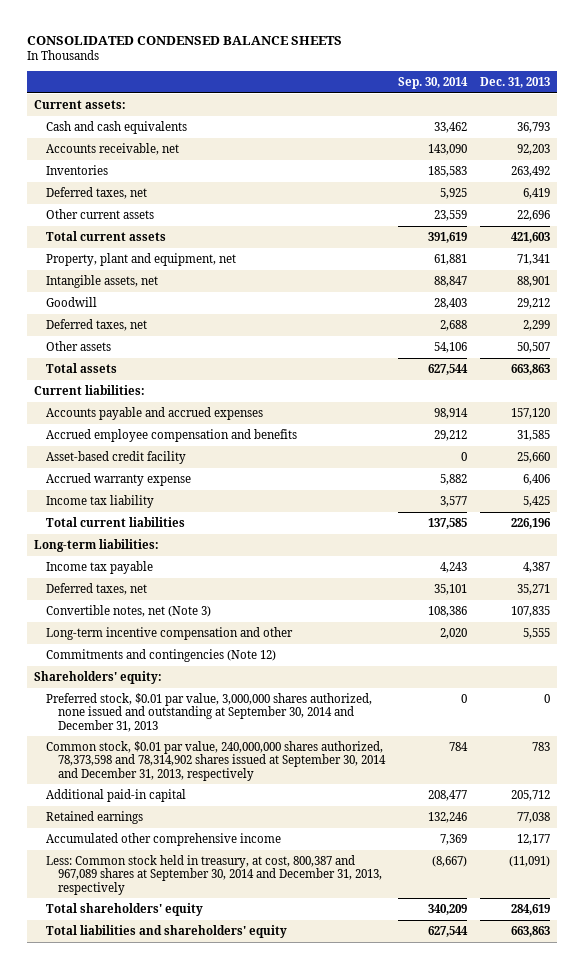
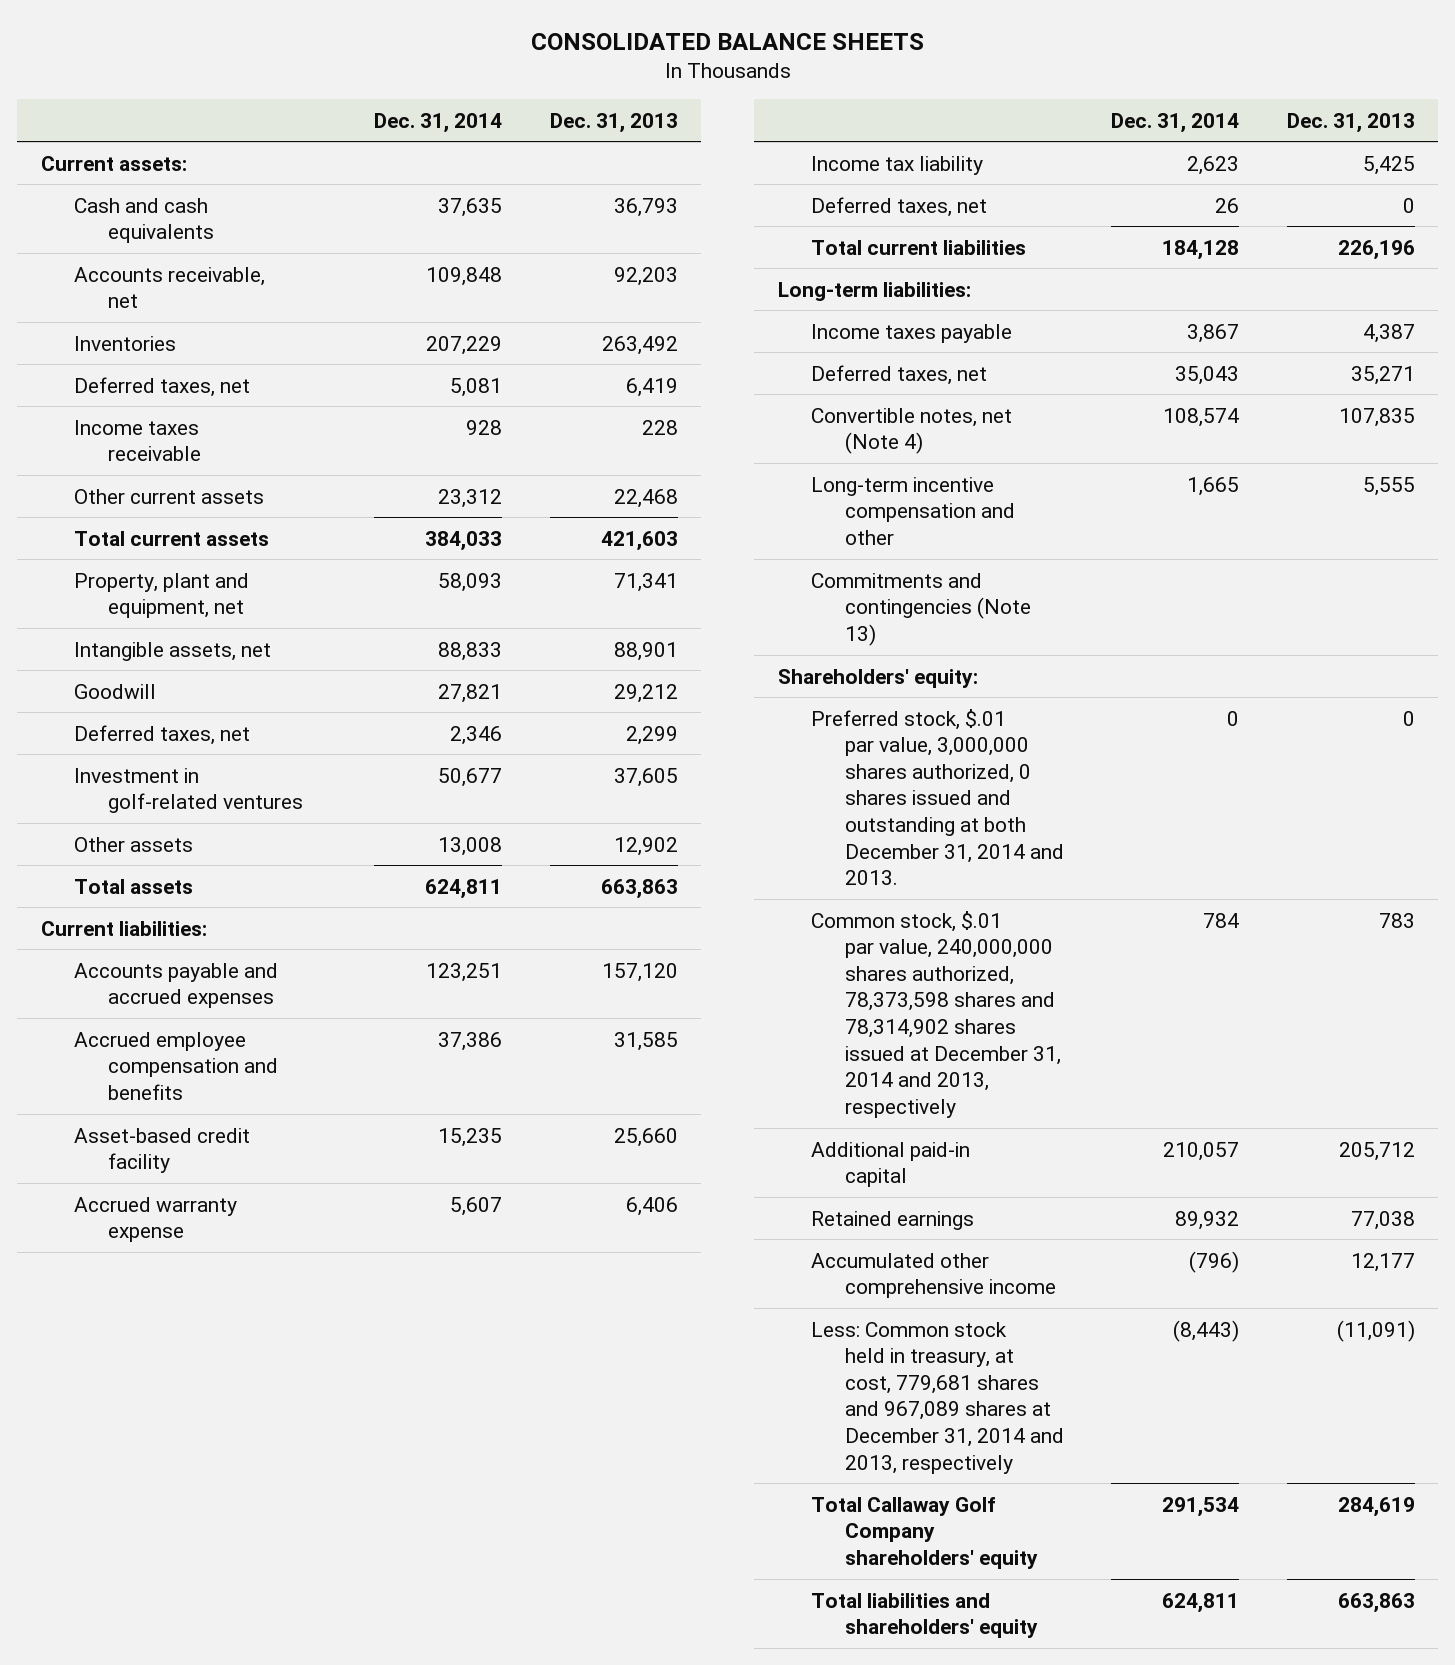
- CONSOLIDATED CONDENSED BALANCE SHEETS
+ CONSOLIDATED BALANCE SHEETS
- | Sep. 30, 2014 | Dec. 31, 2013
+ | Dec. 31, 2014 | Dec. 31, 2013
- Other current assets | 23,559 | 22,696
+ Income taxes receivable | 928 | 228
+ Other current assets | 23,312 | 22,468
- Other assets | 54,106 | 50,507
+ Investment in golf-related ventures | 50,677 | 37,605
+ Other assets | 13,008 | 12,902
+ Deferred taxes, net | 26 | 0
- Income tax payable | 4,243 | 4,387
+ Income taxes payable | 3,867 | 4,387
- Convertible notes, net (Note 3) | 108,386 | 107,835
+ Convertible notes, net (Note 4) | 108,574 | 107,835
- Commitments and contingencies (Note 12)
+ Commitments and contingencies (Note 13)
- Preferred stock, $0.01 par value, 3,000,000 shares authorized, none issued and outstanding at September 30, 2014 and December 31, 2013 | 0 | 0
- Common stock, $0.01 par value, 240,000,000 shares authorized, 78,373,598 and 78,314,902 shares issued at September 30, 2014 and December 31, 2013, respectively | 784 | 783
+ Preferred stock, $.01 par value, 3,000,000 shares authorized, 0 shares issued and outstanding at both December 31, 2014 and 2013. | 0 | 0
+ Common stock, $.01 par value, 240,000,000 shares authorized, 78,373,598 shares and 78,314,902 shares issued at December 31, 2014 and 2013, respectively | 784 | 783
- Less: Common stock held in treasury, at cost, 800,387 and 967,089 shares at September 30, 2014 and December 31, 2013, respectively | (8,667) | (11,091)
- Total shareholders' equity | 340,209 | 284,619
+ Less: Common stock held in treasury, at cost, 779,681 shares and 967,089 shares at December 31, 2014 and 2013, respectively | (8,443) | (11,091)
+ Total Callaway Golf Company shareholders' equity | 291,534 | 284,619

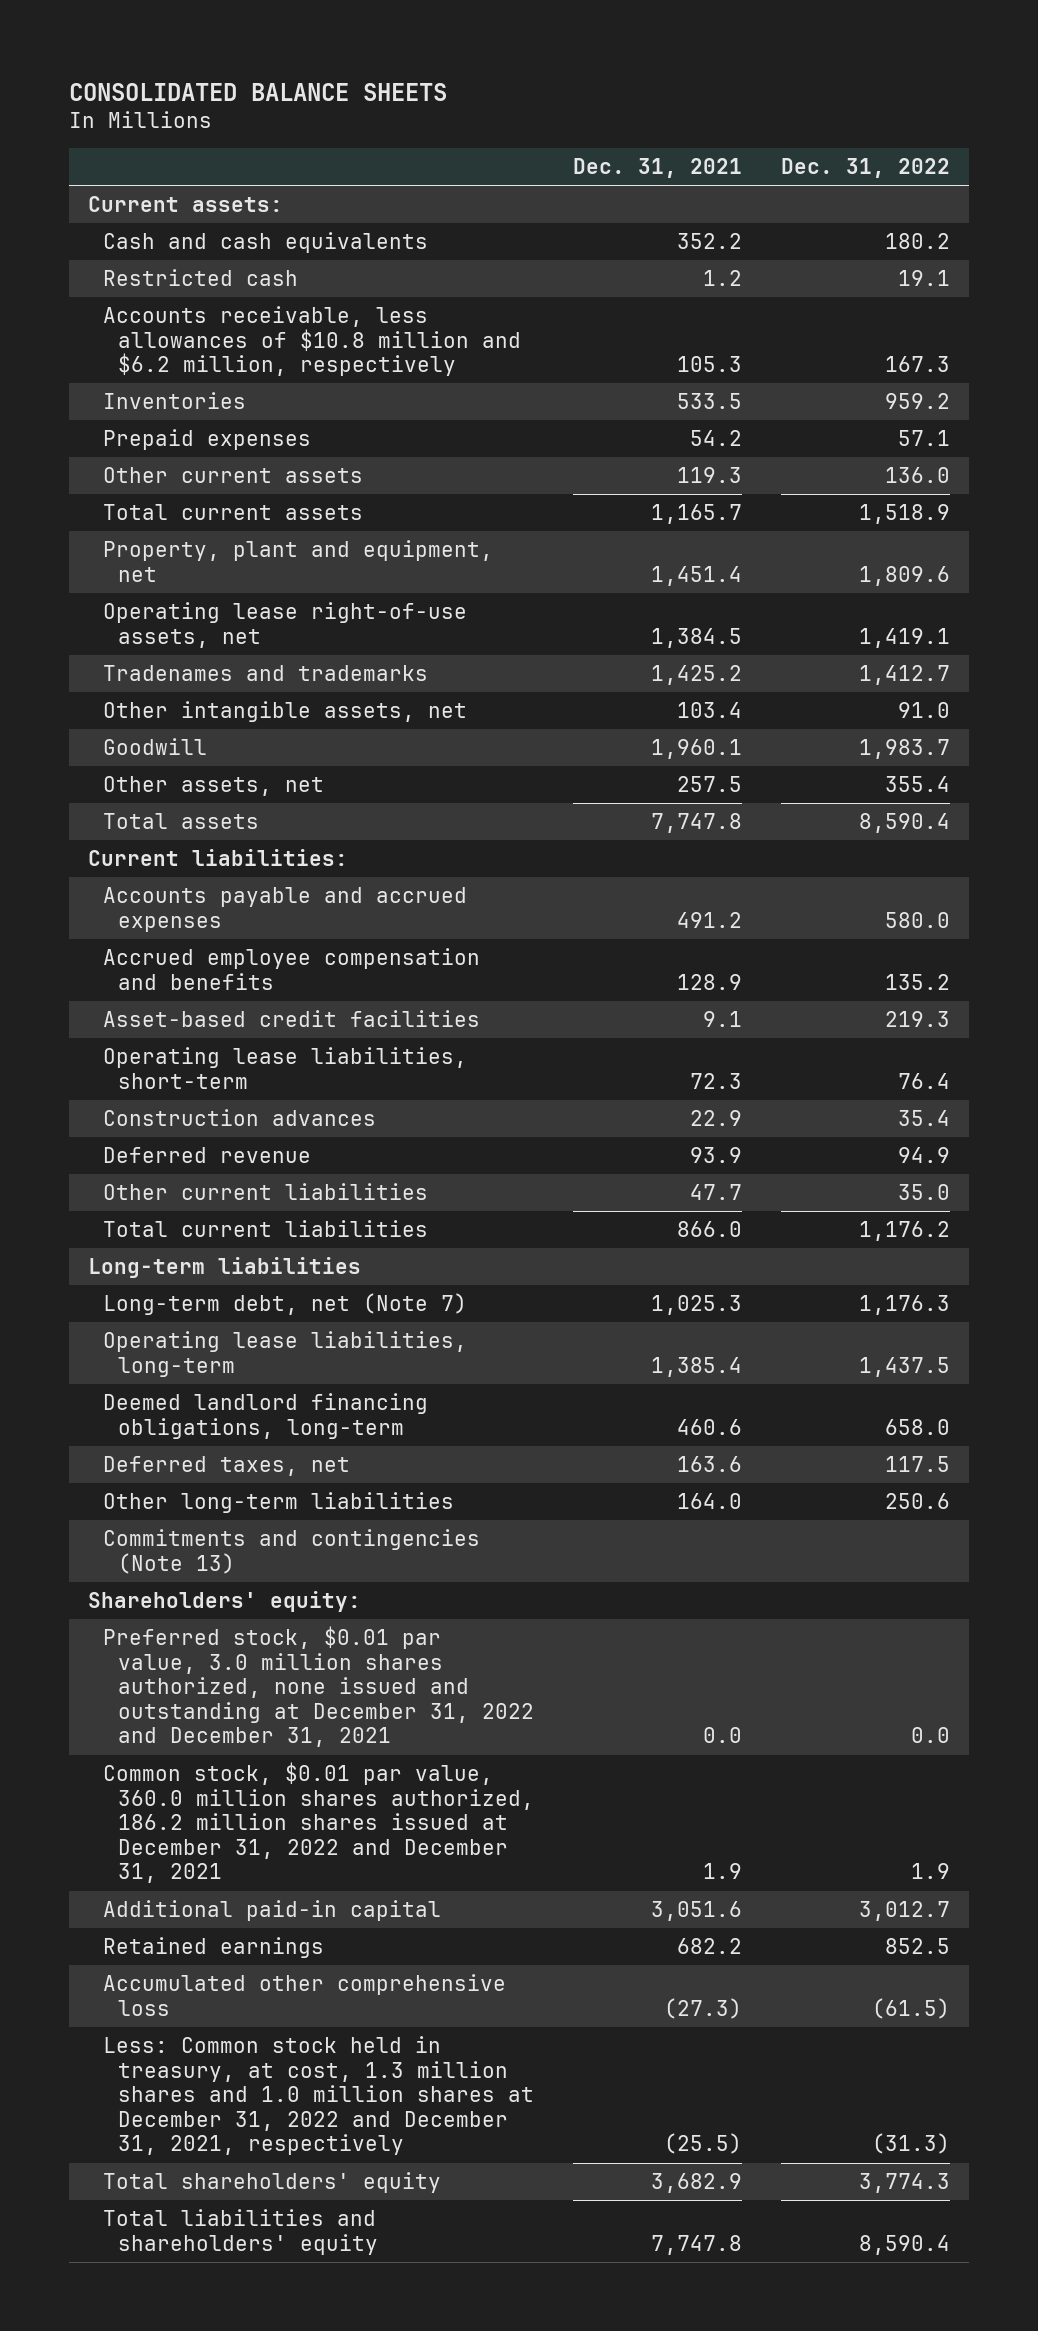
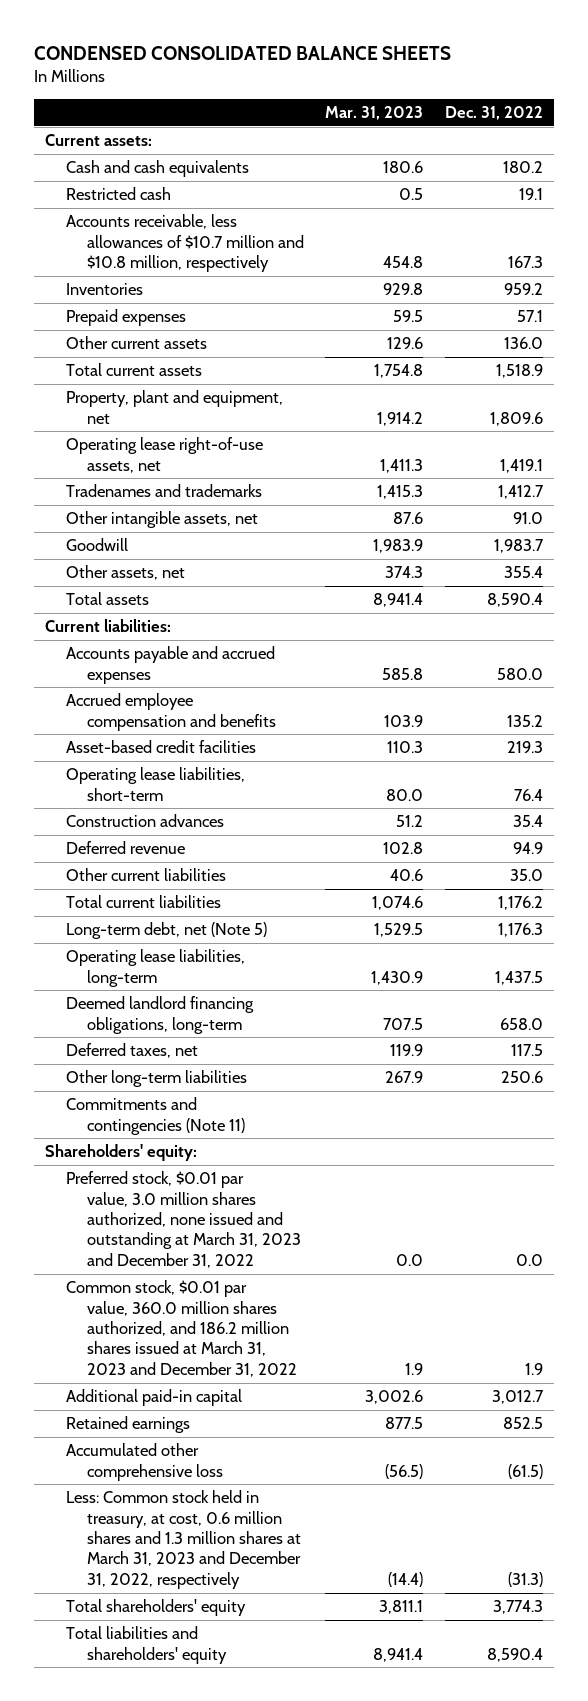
- CONSOLIDATED BALANCE SHEETS
+ CONDENSED CONSOLIDATED BALANCE SHEETS
- | Dec. 31, 2021 | Dec. 31, 2022
+ | Mar. 31, 2023 | Dec. 31, 2022
- Accounts receivable, less allowances of $10.8 million and $6.2 million, respectively | 105.3 | 167.3
+ Accounts receivable, less allowances of $10.7 million and $10.8 million, respectively | 454.8 | 167.3
- Long-term liabilities
- Long-term debt, net (Note 7) | 1,025.3 | 1,176.3
+ Long-term debt, net (Note 5) | 1,529.5 | 1,176.3
- Commitments and contingencies (Note 13)
+ Commitments and contingencies (Note 11)
- Preferred stock, $0.01 par value, 3.0 million shares authorized, none issued and outstanding at December 31, 2022 and December 31, 2021 | 0.0 | 0.0
- Common stock, $0.01 par value, 360.0 million shares authorized, 186.2 million shares issued at December 31, 2022 and December 31, 2021 | 1.9 | 1.9
+ Preferred stock, $0.01 par value, 3.0 million shares authorized, none issued and outstanding at March 31, 2023 and December 31, 2022 | 0.0 | 0.0
+ Common stock, $0.01 par value, 360.0 million shares authorized, and 186.2 million shares issued at March 31, 2023 and December 31, 2022 | 1.9 | 1.9
- Less: Common stock held in treasury, at cost, 1.3 million shares and 1.0 million shares at December 31, 2022 and December 31, 2021, respectively | (25.5) | (31.3)
+ Less: Common stock held in treasury, at cost, 0.6 million shares and 1.3 million shares at March 31, 2023 and December 31, 2022, respectively | (14.4) | (31.3)

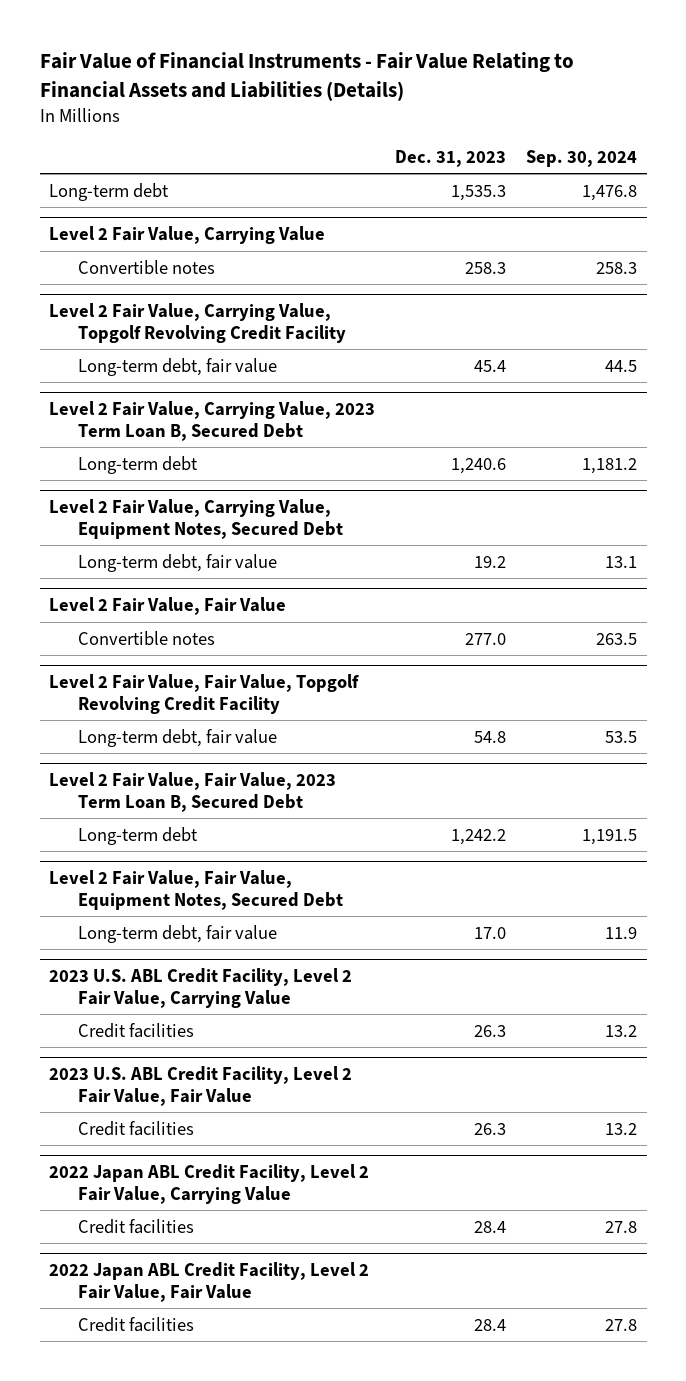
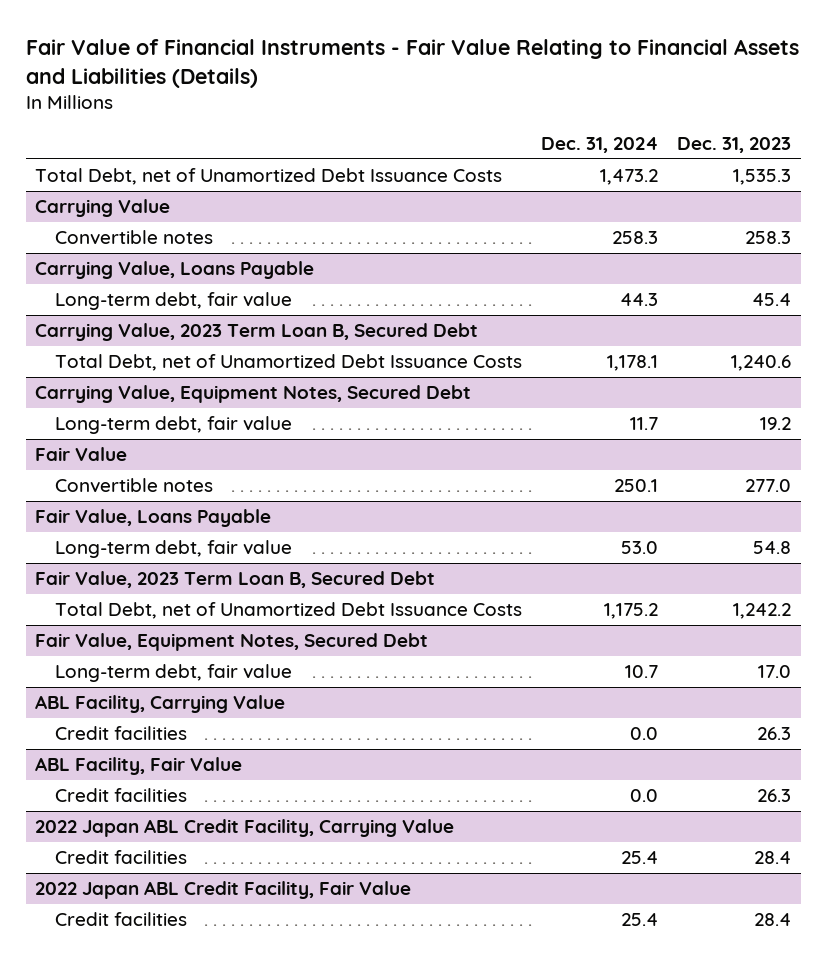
- | Dec. 31, 2023 | Sep. 30, 2024
+ | Dec. 31, 2024 | Dec. 31, 2023
- Long-term debt | 1,535.3 | 1,476.8
- Level 2 Fair Value, Carrying Value
+ Total Debt, net of Unamortized Debt Issuance Costs | 1,473.2 | 1,535.3
+ Carrying Value
- Level 2 Fair Value, Carrying Value, Topgolf Revolving Credit Facility
+ Carrying Value, Loans Payable
- Level 2 Fair Value, Carrying Value, 2023 Term Loan B, Secured Debt
- Long-term debt | 1,240.6 | 1,181.2
- Level 2 Fair Value, Carrying Value, Equipment Notes, Secured Debt
+ Carrying Value, 2023 Term Loan B, Secured Debt
+ Total Debt, net of Unamortized Debt Issuance Costs | 1,178.1 | 1,240.6
+ Carrying Value, Equipment Notes, Secured Debt
- Level 2 Fair Value, Fair Value
+ Fair Value
- Level 2 Fair Value, Fair Value, Topgolf Revolving Credit Facility
+ Fair Value, Loans Payable
- Level 2 Fair Value, Fair Value, 2023 Term Loan B, Secured Debt
- Long-term debt | 1,242.2 | 1,191.5
- Level 2 Fair Value, Fair Value, Equipment Notes, Secured Debt
+ Fair Value, 2023 Term Loan B, Secured Debt
+ Total Debt, net of Unamortized Debt Issuance Costs | 1,175.2 | 1,242.2
+ Fair Value, Equipment Notes, Secured Debt
- 2023 U.S. ABL Credit Facility, Level 2 Fair Value, Carrying Value
+ ABL Facility, Carrying Value
- 2023 U.S. ABL Credit Facility, Level 2 Fair Value, Fair Value
+ ABL Facility, Fair Value
- 2022 Japan ABL Credit Facility, Level 2 Fair Value, Carrying Value
+ 2022 Japan ABL Credit Facility, Carrying Value
- 2022 Japan ABL Credit Facility, Level 2 Fair Value, Fair Value
+ 2022 Japan ABL Credit Facility, Fair Value

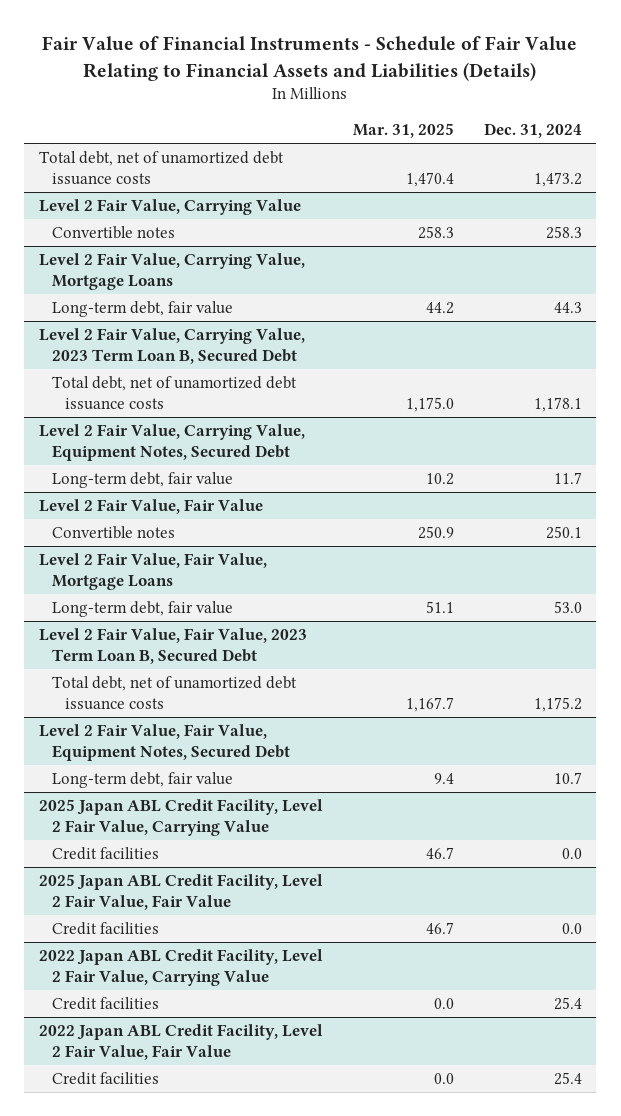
- Fair Value of Financial Instruments - Fair Value Relating to Financial Assets and Liabilities (Details)
+ Fair Value of Financial Instruments - Schedule of Fair Value Relating to Financial Assets and Liabilities (Details)
- | Dec. 31, 2024 | Dec. 31, 2023
+ | Mar. 31, 2025 | Dec. 31, 2024
- Total Debt, net of Unamortized Debt Issuance Costs | 1,473.2 | 1,535.3
- Carrying Value
+ Total debt, net of unamortized debt issuance costs | 1,470.4 | 1,473.2
+ Level 2 Fair Value, Carrying Value
- Carrying Value, Loans Payable
+ Level 2 Fair Value, Carrying Value, Mortgage Loans
- Carrying Value, 2023 Term Loan B, Secured Debt
- Total Debt, net of Unamortized Debt Issuance Costs | 1,178.1 | 1,240.6
- Carrying Value, Equipment Notes, Secured Debt
+ Level 2 Fair Value, Carrying Value, 2023 Term Loan B, Secured Debt
+ Total debt, net of unamortized debt issuance costs | 1,175.0 | 1,178.1
+ Level 2 Fair Value, Carrying Value, Equipment Notes, Secured Debt
- Fair Value
+ Level 2 Fair Value, Fair Value
- Fair Value, Loans Payable
+ Level 2 Fair Value, Fair Value, Mortgage Loans
- Fair Value, 2023 Term Loan B, Secured Debt
- Total Debt, net of Unamortized Debt Issuance Costs | 1,175.2 | 1,242.2
- Fair Value, Equipment Notes, Secured Debt
+ Level 2 Fair Value, Fair Value, 2023 Term Loan B, Secured Debt
+ Total debt, net of unamortized debt issuance costs | 1,167.7 | 1,175.2
+ Level 2 Fair Value, Fair Value, Equipment Notes, Secured Debt
- ABL Facility, Carrying Value
+ 2025 Japan ABL Credit Facility, Level 2 Fair Value, Carrying Value
- ABL Facility, Fair Value
+ 2025 Japan ABL Credit Facility, Level 2 Fair Value, Fair Value
- 2022 Japan ABL Credit Facility, Carrying Value
+ 2022 Japan ABL Credit Facility, Level 2 Fair Value, Carrying Value
- 2022 Japan ABL Credit Facility, Fair Value
+ 2022 Japan ABL Credit Facility, Level 2 Fair Value, Fair Value

